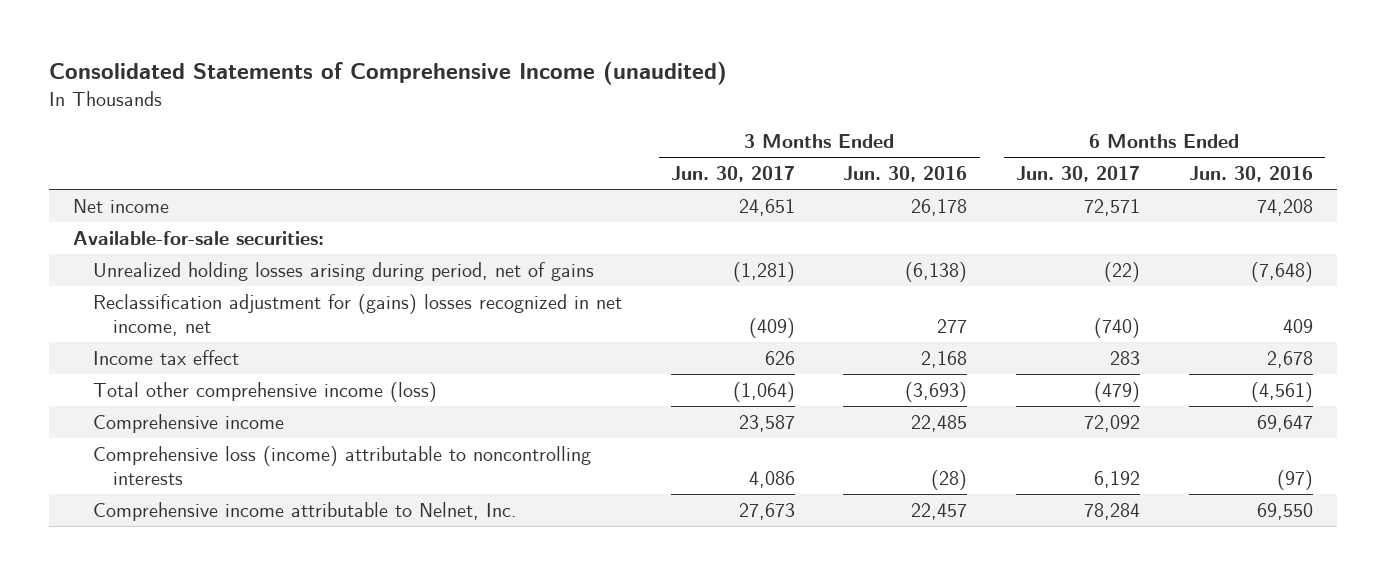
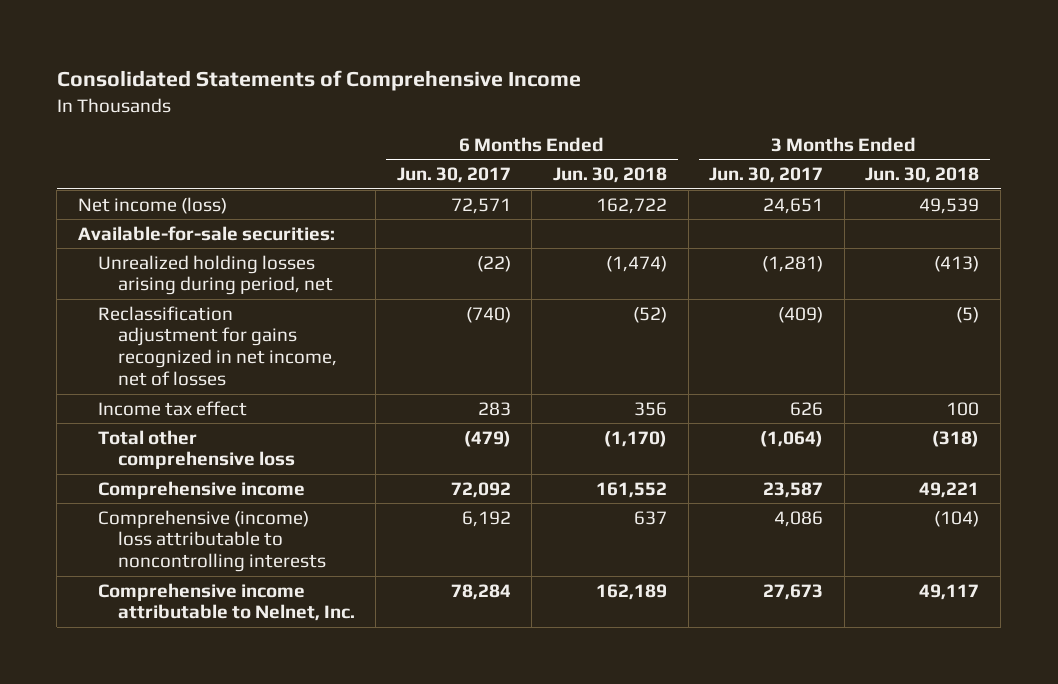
- Consolidated Statements of Comprehensive Income (unaudited)
+ Consolidated Statements of Comprehensive Income
- | 3 Months Ended Jun. 30, 2017 | 3 Months Ended Jun. 30, 2016 | 6 Months Ended Jun. 30, 2017 | 6 Months Ended Jun. 30, 2016
+ | 6 Months Ended Jun. 30, 2017 | 6 Months Ended Jun. 30, 2018 | 3 Months Ended Jun. 30, 2017 | 3 Months Ended Jun. 30, 2018
- Net income | 24,651 | 26,178 | 72,571 | 74,208
+ Net income (loss) | 72,571 | 162,722 | 24,651 | 49,539
- Unrealized holding losses arising during period, net of gains | (1,281) | (6,138) | (22) | (7,648)
- Reclassification adjustment for (gains) losses recognized in net income, net | (409) | 277 | (740) | 409
+ Unrealized holding losses arising during period, net | (22) | (1,474) | (1,281) | (413)
+ Reclassification adjustment for gains recognized in net income, net of losses | (740) | (52) | (409) | (5)
- Total other comprehensive income (loss) | (1,064) | (3,693) | (479) | (4,561)
+ Total other comprehensive loss | (479) | (1,170) | (1,064) | (318)
- Comprehensive loss (income) attributable to noncontrolling interests | 4,086 | (28) | 6,192 | (97)
+ Comprehensive (income) loss attributable to noncontrolling interests | 6,192 | 637 | 4,086 | (104)

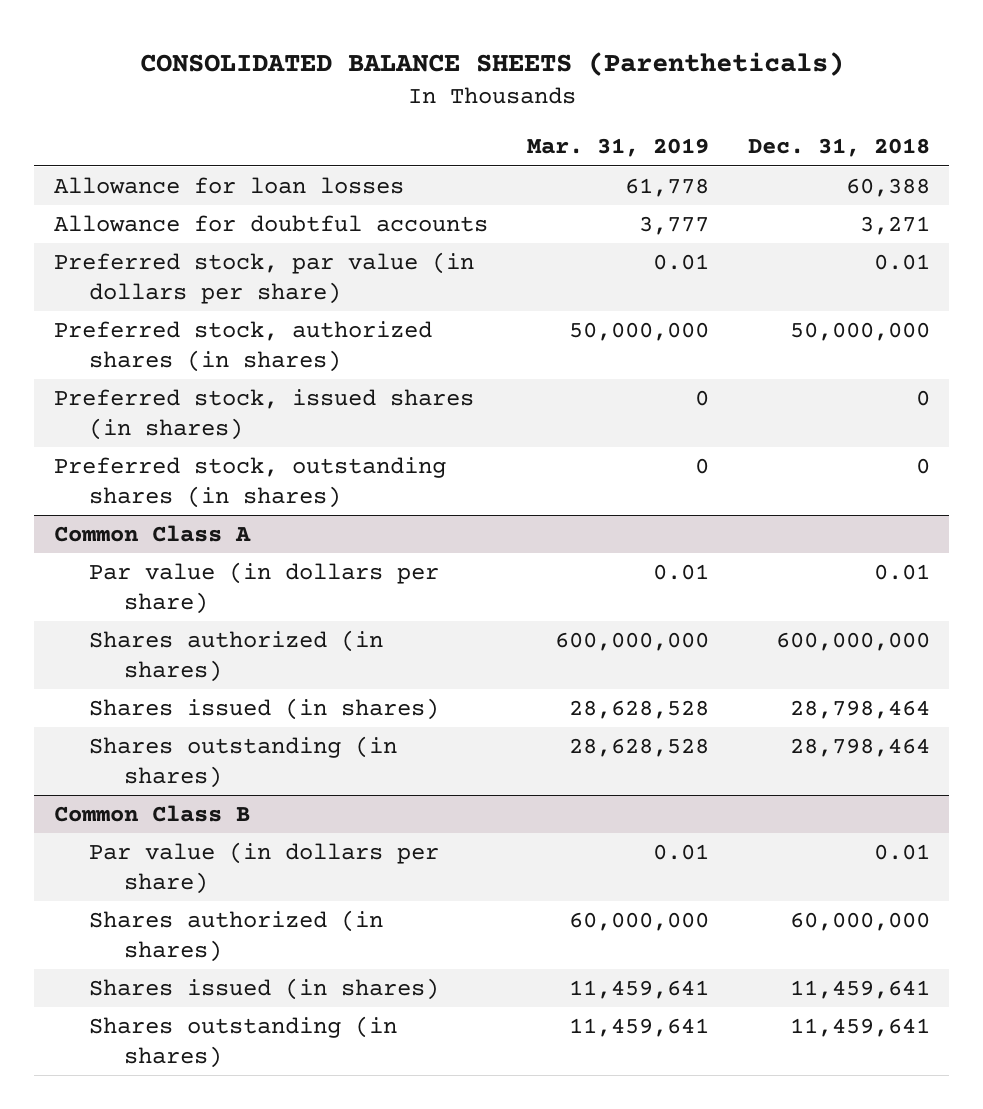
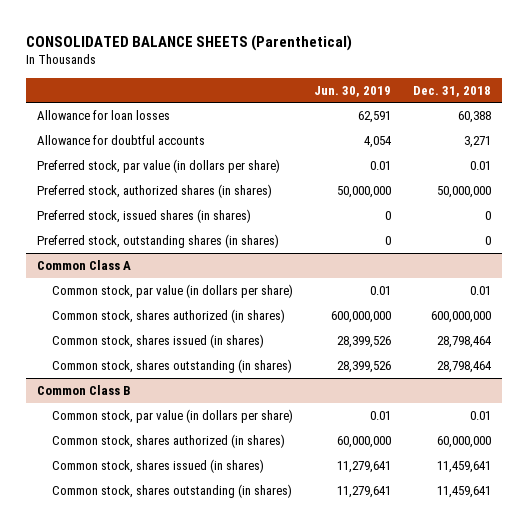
- CONSOLIDATED BALANCE SHEETS (Parentheticals)
+ CONSOLIDATED BALANCE SHEETS (Parenthetical)
- | Mar. 31, 2019 | Dec. 31, 2018
+ | Jun. 30, 2019 | Dec. 31, 2018
@ Common Class A
- Par value (in dollars per share) | 0.01 | 0.01
- Shares authorized (in shares) | 600,000,000 | 600,000,000
- Shares issued (in shares) | 28,628,528 | 28,798,464
- Shares outstanding (in shares) | 28,628,528 | 28,798,464
+ Common stock, par value (in dollars per share) | 0.01 | 0.01
+ Common stock, shares authorized (in shares) | 600,000,000 | 600,000,000
+ Common stock, shares issued (in shares) | 28,399,526 | 28,798,464
+ Common stock, shares outstanding (in shares) | 28,399,526 | 28,798,464
@ Common Class B
- Par value (in dollars per share) | 0.01 | 0.01
- Shares authorized (in shares) | 60,000,000 | 60,000,000
- Shares issued (in shares) | 11,459,641 | 11,459,641
- Shares outstanding (in shares) | 11,459,641 | 11,459,641
+ Common stock, par value (in dollars per share) | 0.01 | 0.01
+ Common stock, shares authorized (in shares) | 60,000,000 | 60,000,000
+ Common stock, shares issued (in shares) | 11,279,641 | 11,459,641
+ Common stock, shares outstanding (in shares) | 11,279,641 | 11,459,641

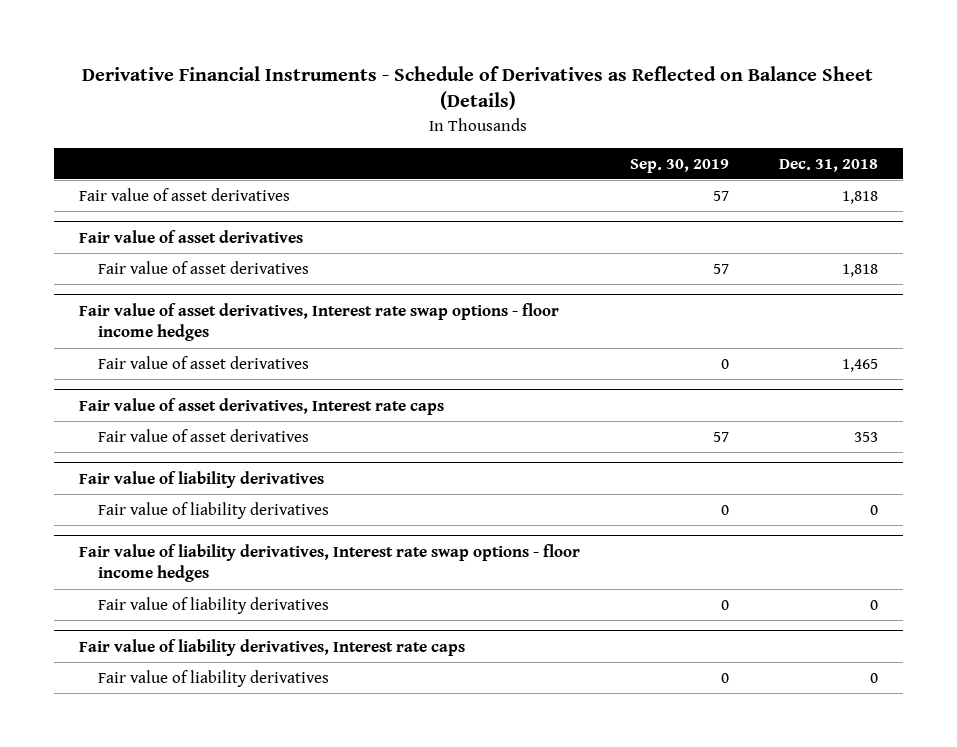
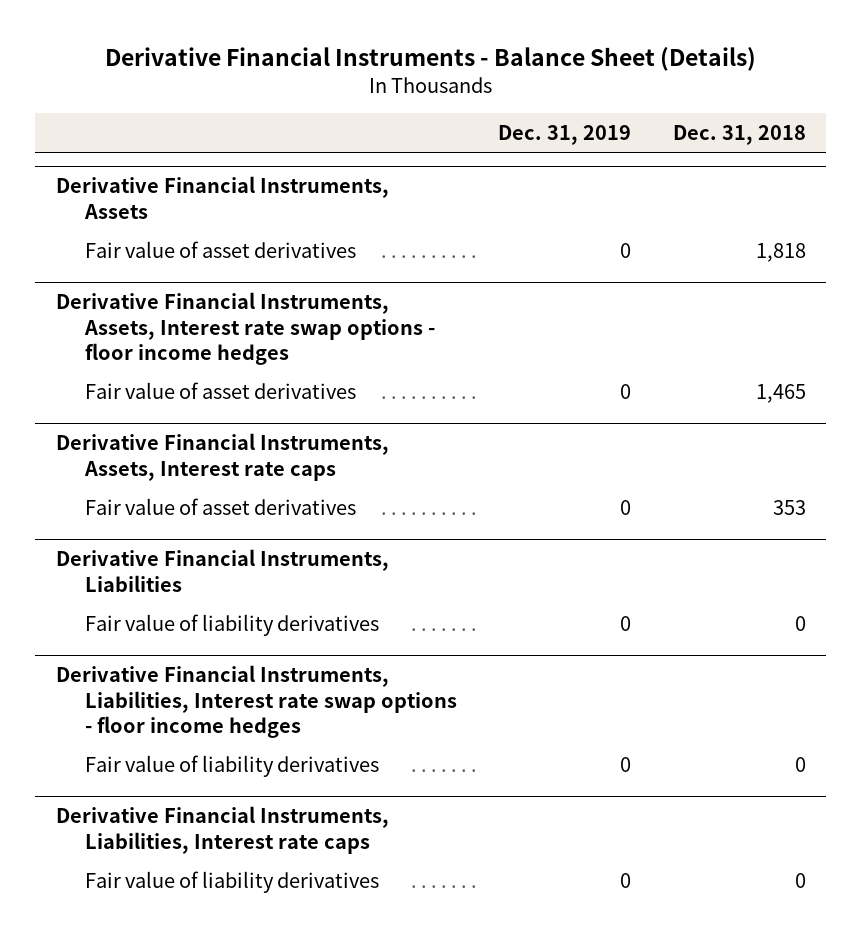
- Derivative Financial Instruments - Schedule of Derivatives as Reflected on Balance Sheet (Details)
+ Derivative Financial Instruments - Balance Sheet (Details)
- | Sep. 30, 2019 | Dec. 31, 2018
+ | Dec. 31, 2019 | Dec. 31, 2018
- Fair value of asset derivatives | 57 | 1,818
- Fair value of asset derivatives
+ Derivative Financial Instruments, Assets
- Fair value of asset derivatives, Interest rate swap options - floor income hedges
+ Derivative Financial Instruments, Assets, Interest rate swap options - floor income hedges
- Fair value of asset derivatives, Interest rate caps
+ Derivative Financial Instruments, Assets, Interest rate caps
- Fair value of liability derivatives
+ Derivative Financial Instruments, Liabilities
- Fair value of liability derivatives, Interest rate swap options - floor income hedges
+ Derivative Financial Instruments, Liabilities, Interest rate swap options - floor income hedges
- Fair value of liability derivatives, Interest rate caps
+ Derivative Financial Instruments, Liabilities, Interest rate caps

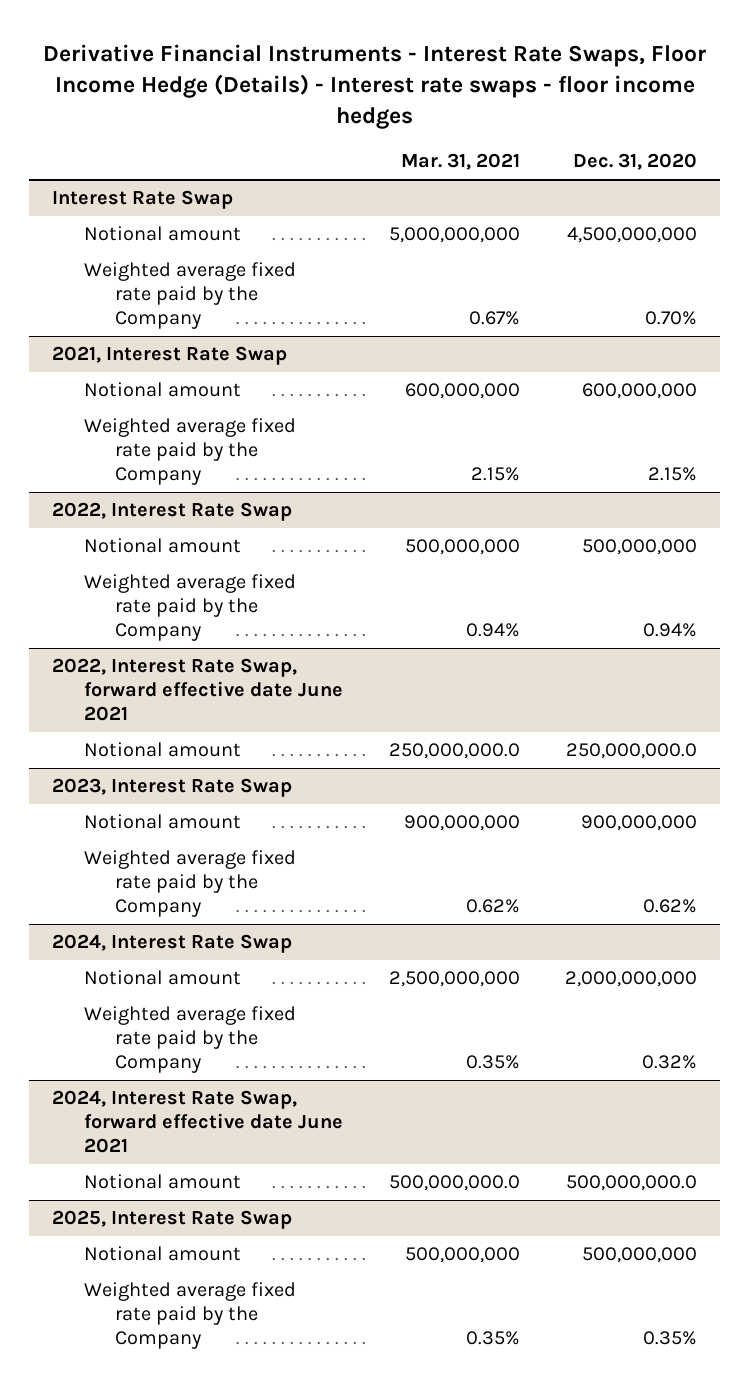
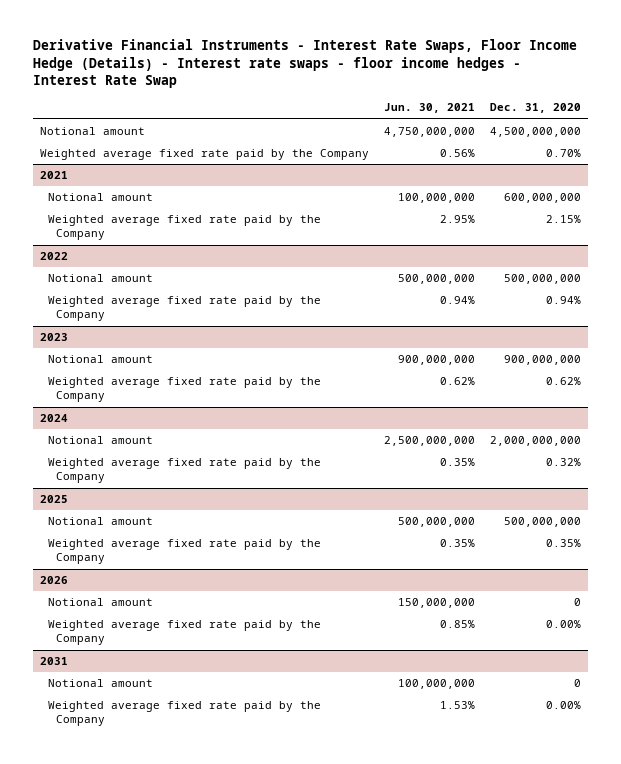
- Derivative Financial Instruments - Interest Rate Swaps, Floor Income Hedge (Details) - Interest rate swaps - floor income hedges
+ Derivative Financial Instruments - Interest Rate Swaps, Floor Income Hedge (Details) - Interest rate swaps - floor income hedges - Interest Rate Swap
- | Mar. 31, 2021 | Dec. 31, 2020
+ | Jun. 30, 2021 | Dec. 31, 2020
- Interest Rate Swap
- 2021, Interest Rate Swap
+ 2021
- 2022, Interest Rate Swap
+ 2022
- 2022, Interest Rate Swap, forward effective date June 2021
- Notional amount | 250,000,000.0 | 250,000,000.0
- 2023, Interest Rate Swap
+ 2023
- 2024, Interest Rate Swap
+ 2024
- 2024, Interest Rate Swap, forward effective date June 2021
- Notional amount | 500,000,000.0 | 500,000,000.0
- 2025, Interest Rate Swap
+ 2025
+ 2026
+ Notional amount | 150,000,000 | 0
+ Weighted average fixed rate paid by the Company | 0.85% | 0.00%
+ 2031
+ Notional amount | 100,000,000 | 0
+ Weighted average fixed rate paid by the Company | 1.53% | 0.00%

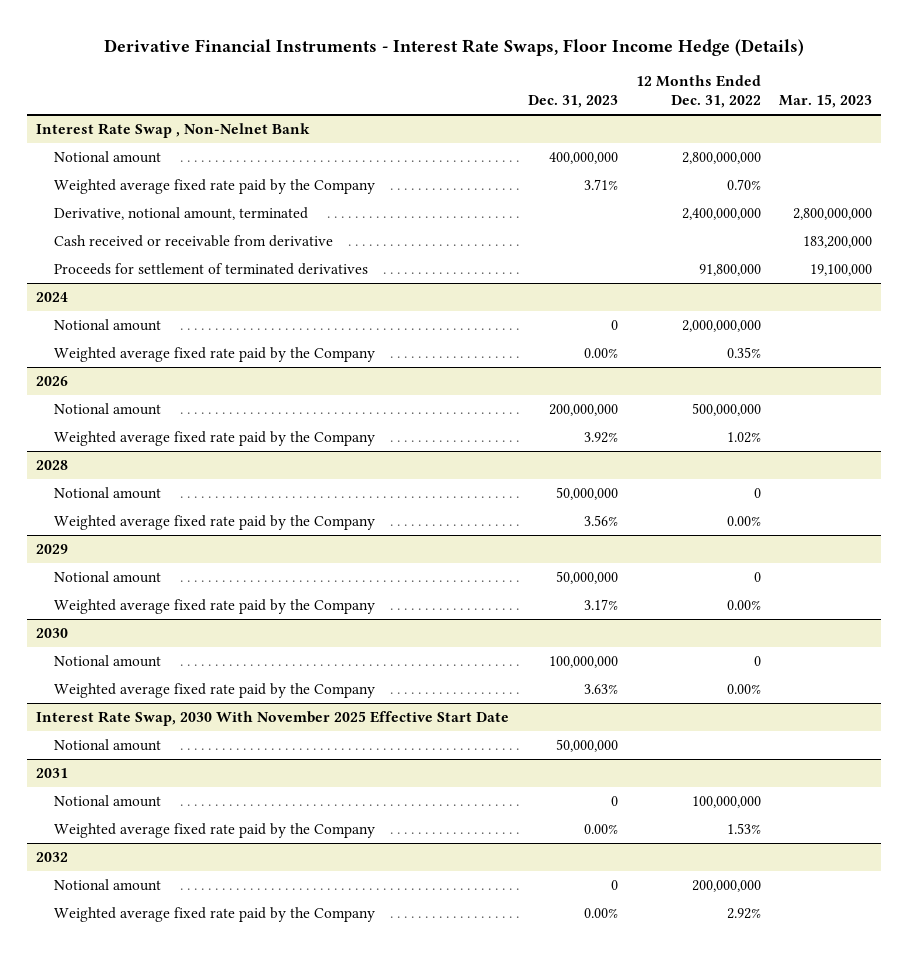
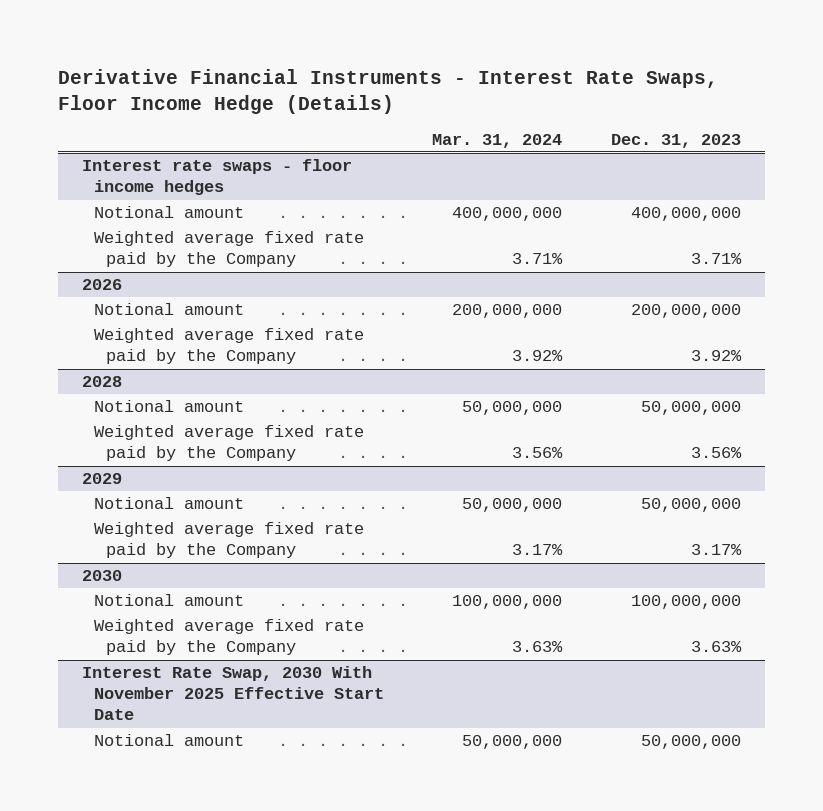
- | Dec. 31, 2023 | 12 Months Ended Dec. 31, 2022 | Mar. 15, 2023
+ | Mar. 31, 2024 | Dec. 31, 2023
- Interest Rate Swap , Non-Nelnet Bank
+ Interest rate swaps - floor income hedges
- Derivative, notional amount, terminated | | 2,400,000,000 | 2,800,000,000
- Cash received or receivable from derivative | | | 183,200,000
- Proceeds for settlement of terminated derivatives | | 91,800,000 | 19,100,000
- 2024
- Notional amount | 0 | 2,000,000,000 |
- Weighted average fixed rate paid by the Company | 0.00% | 0.35% |
- 2031
- Notional amount | 0 | 100,000,000 |
- Weighted average fixed rate paid by the Company | 0.00% | 1.53% |
- 2032
- Notional amount | 0 | 200,000,000 |
- Weighted average fixed rate paid by the Company | 0.00% | 2.92% |

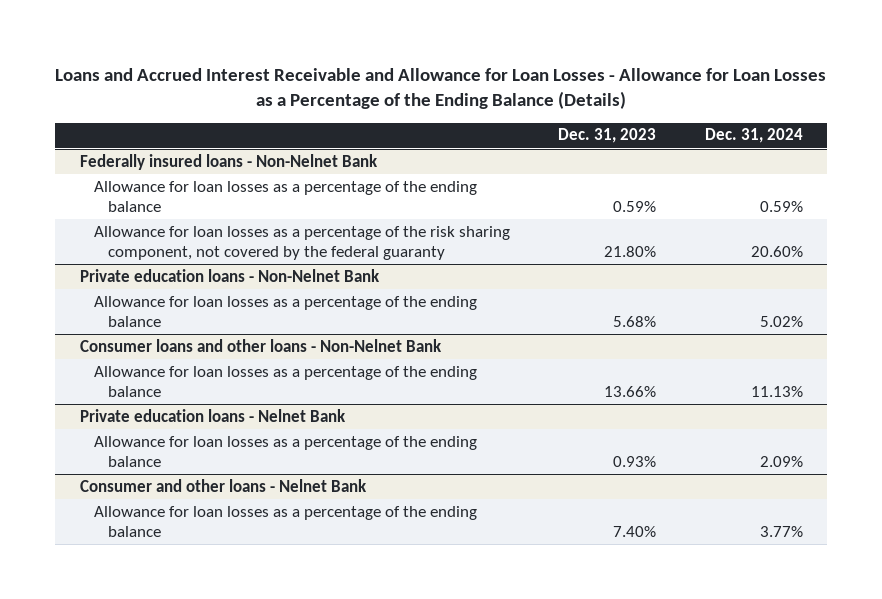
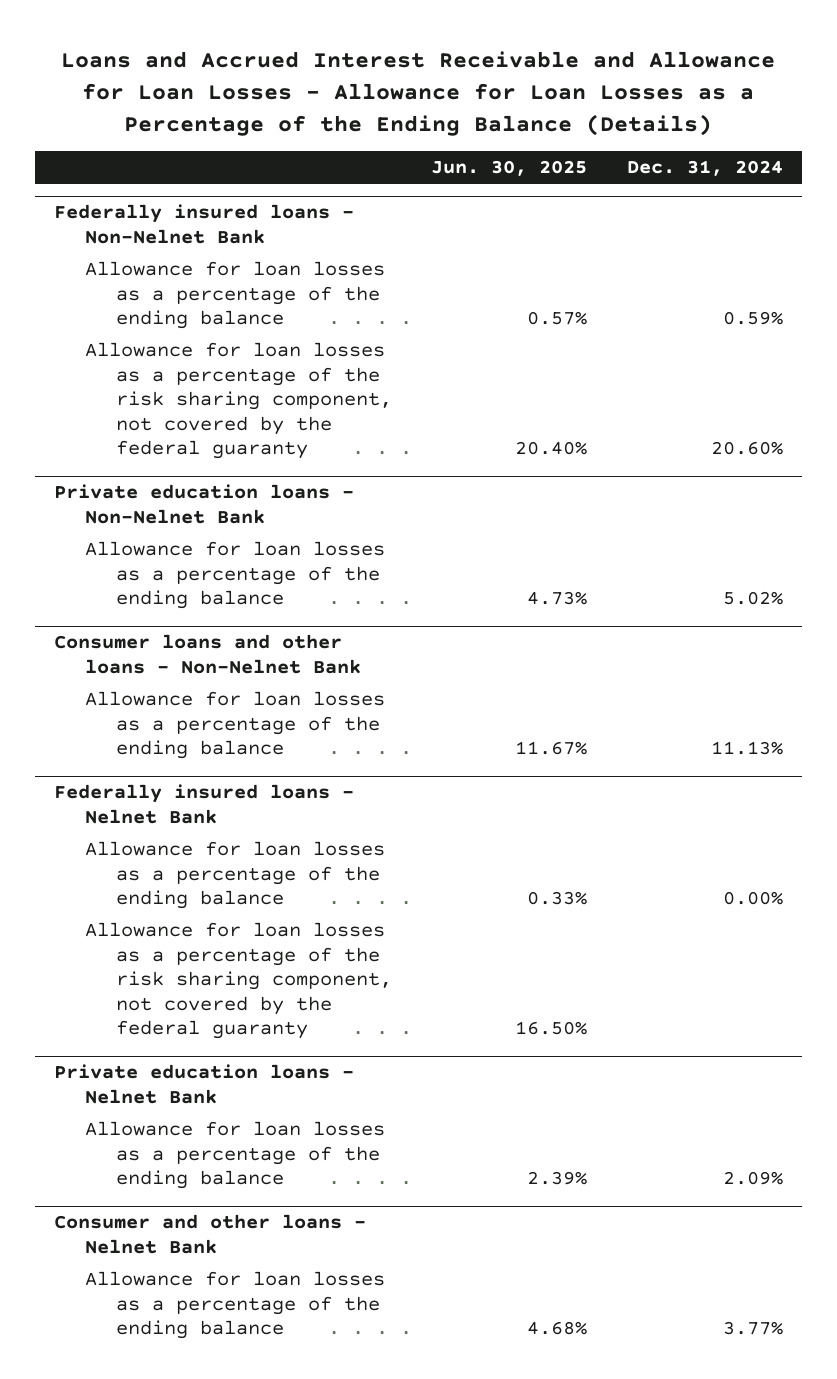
- | Dec. 31, 2023 | Dec. 31, 2024
+ | Jun. 30, 2025 | Dec. 31, 2024
+ Federally insured loans - Nelnet Bank
+ Allowance for loan losses as a percentage of the ending balance | 0.33% | 0.00%
+ Allowance for loan losses as a percentage of the risk sharing component, not covered by the federal guaranty | 16.50% |

